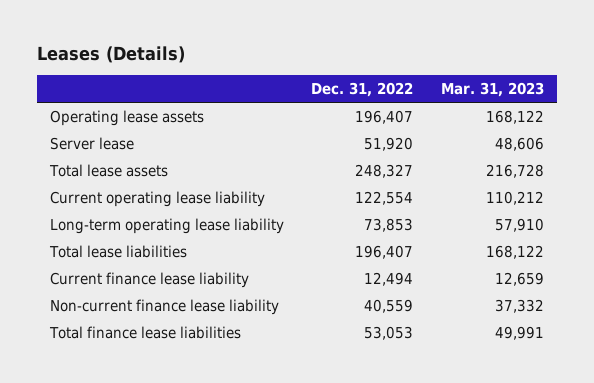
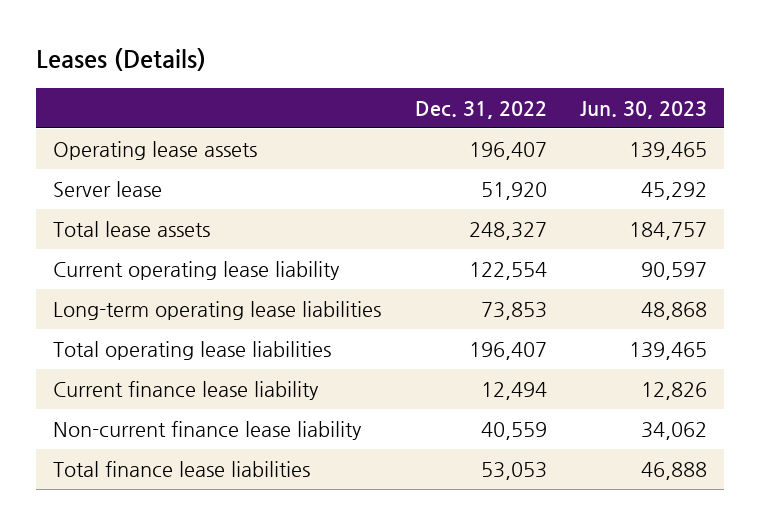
- | Dec. 31, 2022 | Mar. 31, 2023
+ | Dec. 31, 2022 | Jun. 30, 2023
- Long-term operating lease liability | 73,853 | 57,910
- Total lease liabilities | 196,407 | 168,122
+ Long-term operating lease liabilities | 73,853 | 48,868
+ Total operating lease liabilities | 196,407 | 139,465

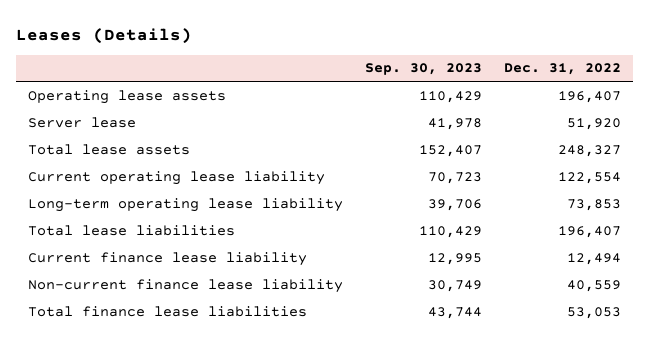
- | Dec. 31, 2022 | Jun. 30, 2023
+ | Sep. 30, 2023 | Dec. 31, 2022
- Long-term operating lease liabilities | 73,853 | 48,868
- Total operating lease liabilities | 196,407 | 139,465
+ Long-term operating lease liability | 39,706 | 73,853
+ Total lease liabilities | 110,429 | 196,407

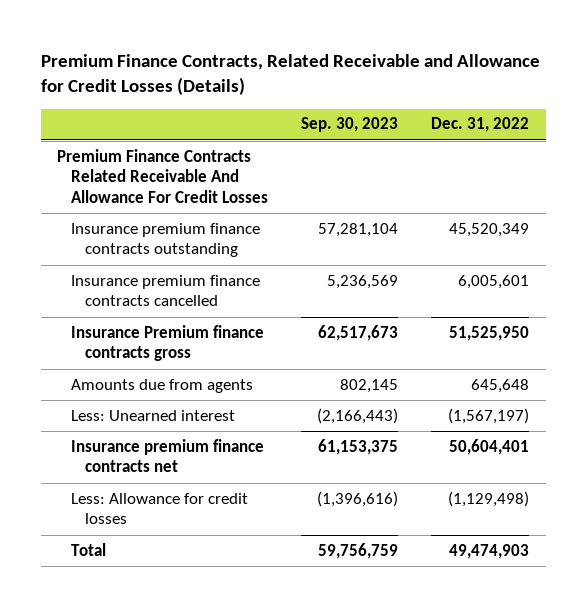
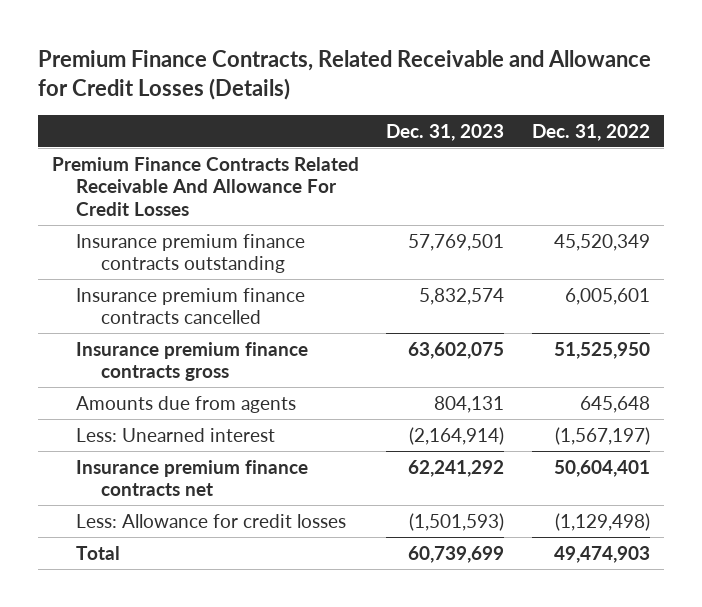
- | Sep. 30, 2023 | Dec. 31, 2022
+ | Dec. 31, 2023 | Dec. 31, 2022
- Insurance Premium finance contracts gross | 62,517,673 | 51,525,950
+ Insurance premium finance contracts gross | 63,602,075 | 51,525,950

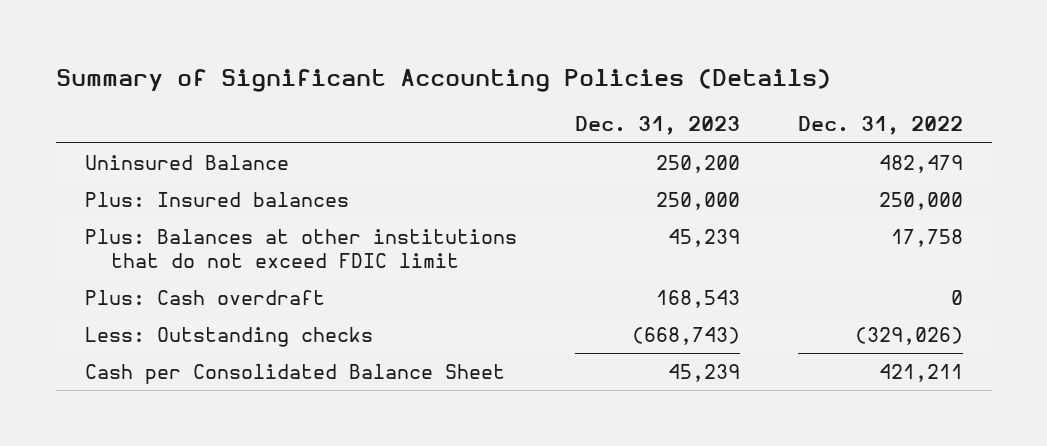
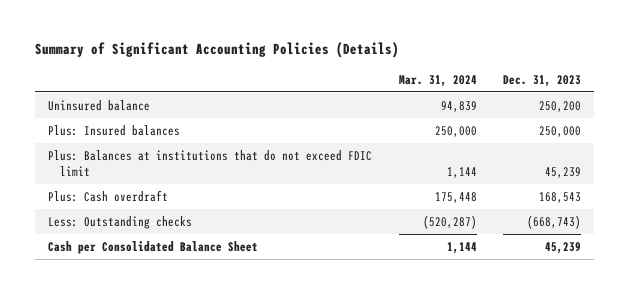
- | Dec. 31, 2023 | Dec. 31, 2022
+ | Mar. 31, 2024 | Dec. 31, 2023
- Uninsured Balance | 250,200 | 482,479
+ Uninsured balance | 94,839 | 250,200
- Plus: Balances at other institutions that do not exceed FDIC limit | 45,239 | 17,758
+ Plus: Balances at institutions that do not exceed FDIC limit | 1,144 | 45,239

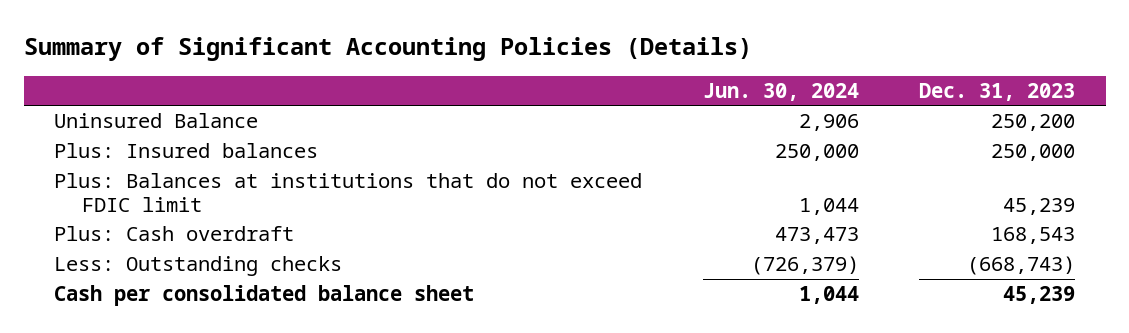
- | Mar. 31, 2024 | Dec. 31, 2023
+ | Jun. 30, 2024 | Dec. 31, 2023
- Uninsured balance | 94,839 | 250,200
+ Uninsured Balance | 2,906 | 250,200
- Cash per Consolidated Balance Sheet | 1,144 | 45,239
+ Cash per consolidated balance sheet | 1,044 | 45,239

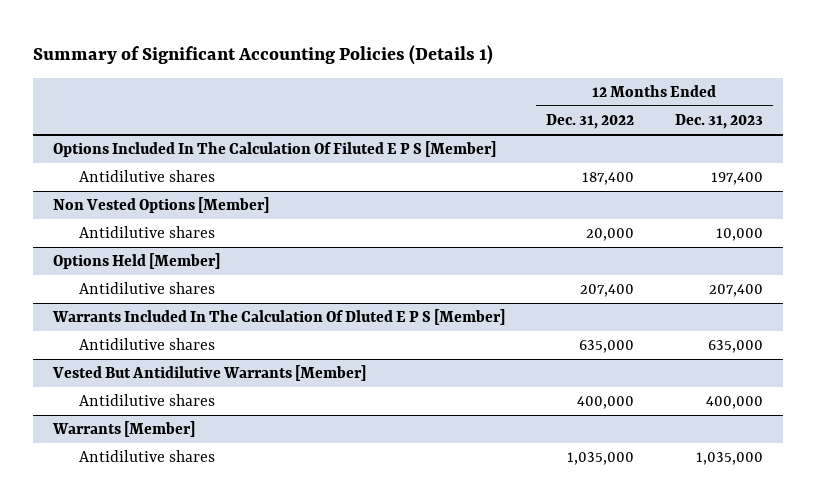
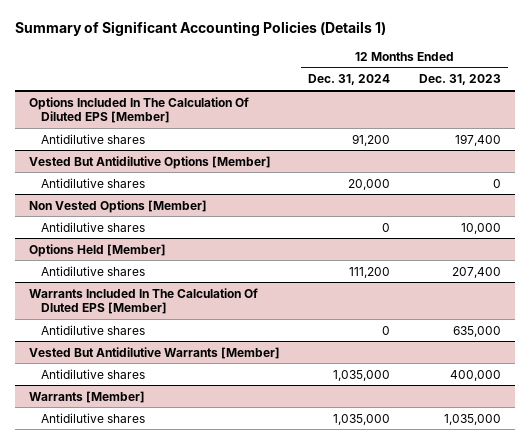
- | 12 Months Ended Dec. 31, 2022 | 12 Months Ended Dec. 31, 2023
+ | 12 Months Ended Dec. 31, 2024 | 12 Months Ended Dec. 31, 2023
- Options Included In The Calculation Of Filuted E P S [Member]
+ Options Included In The Calculation Of Diluted EPS [Member]
+ Vested But Antidilutive Options [Member]
+ Antidilutive shares | 20,000 | 0
- Warrants Included In The Calculation Of Dluted E P S [Member]
+ Warrants Included In The Calculation Of Dluted EPS [Member]

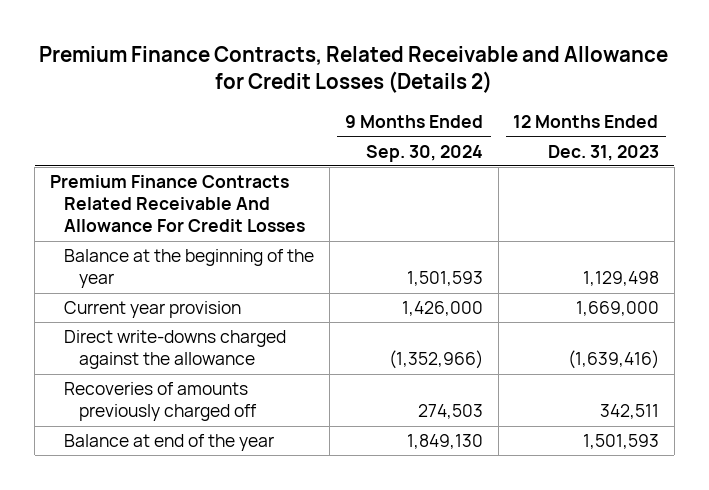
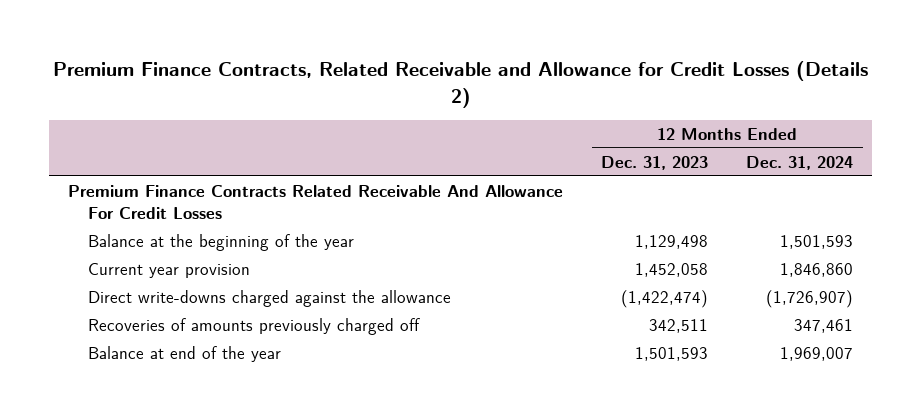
- | 9 Months Ended Sep. 30, 2024 | 12 Months Ended Dec. 31, 2023
+ | 12 Months Ended Dec. 31, 2023 | 12 Months Ended Dec. 31, 2024
- Current year provision | 1,426,000 | 1,669,000
- Direct write-downs charged against the allowance | (1,352,966) | (1,639,416)
+ Current year provision | 1,452,058 | 1,846,860
+ Direct write-downs charged against the allowance | (1,422,474) | (1,726,907)

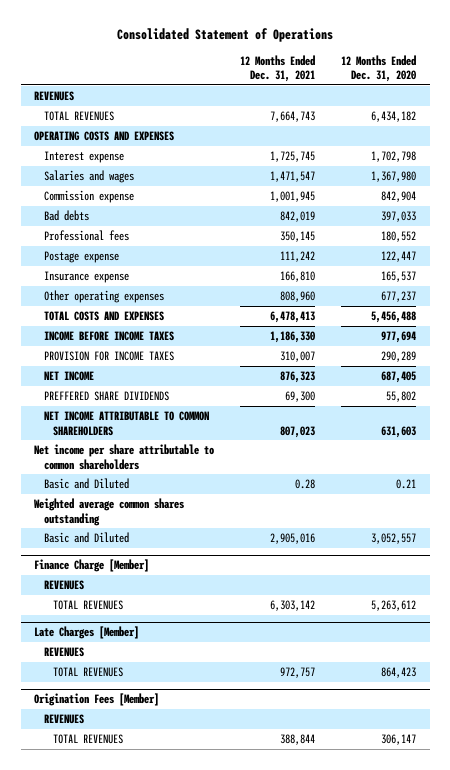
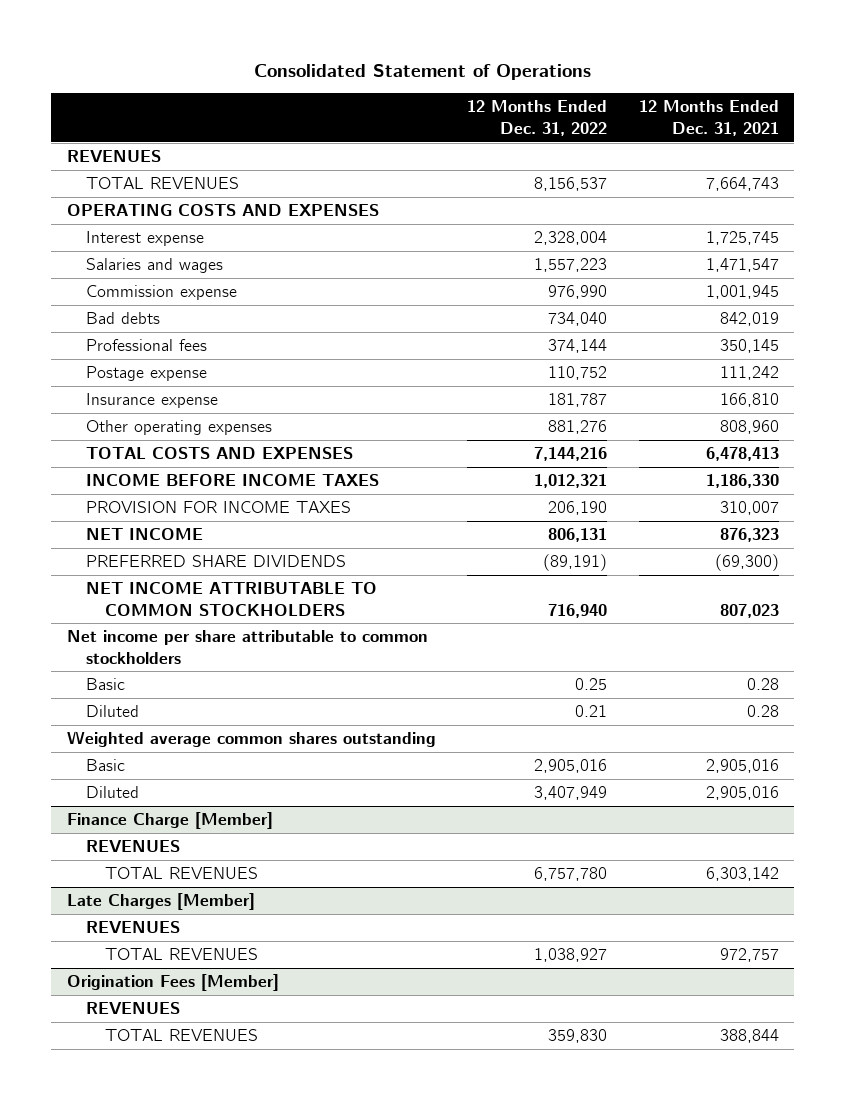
- | 12 Months Ended Dec. 31, 2021 | 12 Months Ended Dec. 31, 2020
+ | 12 Months Ended Dec. 31, 2022 | 12 Months Ended Dec. 31, 2021
- PREFFERED SHARE DIVIDENDS | 69,300 | 55,802
- NET INCOME ATTRIBUTABLE TO COMMON SHAREHOLDERS | 807,023 | 631,603
- Net income per share attributable to common shareholders
- Basic and Diluted | 0.28 | 0.21
+ PREFERRED SHARE DIVIDENDS | (89,191) | (69,300)
+ NET INCOME ATTRIBUTABLE TO COMMON STOCKHOLDERS | 716,940 | 807,023
+ Net income per share attributable to common stockholders
+ Basic | 0.25 | 0.28
+ Diluted | 0.21 | 0.28
- Basic and Diluted | 2,905,016 | 3,052,557
+ Basic | 2,905,016 | 2,905,016
+ Diluted | 3,407,949 | 2,905,016

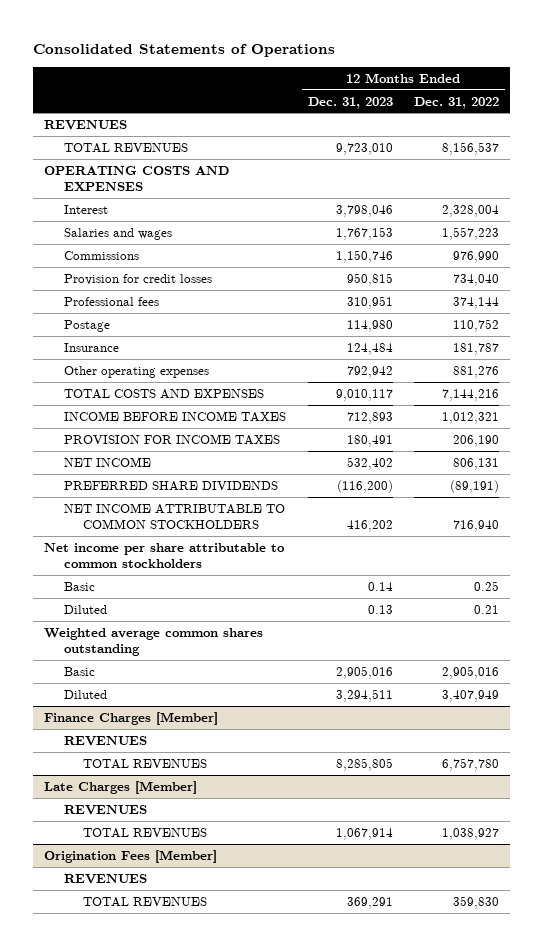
- Consolidated Statement of Operations
+ Consolidated Statements of Operations
- | 12 Months Ended Dec. 31, 2022 | 12 Months Ended Dec. 31, 2021
+ | 12 Months Ended Dec. 31, 2023 | 12 Months Ended Dec. 31, 2022
- Interest expense | 2,328,004 | 1,725,745
+ Interest | 3,798,046 | 2,328,004
- Commission expense | 976,990 | 1,001,945
- Bad debts | 734,040 | 842,019
+ Commissions | 1,150,746 | 976,990
+ Provision for credit losses | 950,815 | 734,040
- Postage expense | 110,752 | 111,242
- Insurance expense | 181,787 | 166,810
+ Postage | 114,980 | 110,752
+ Insurance | 124,484 | 181,787
- Finance Charge [Member]
+ Finance Charges [Member]

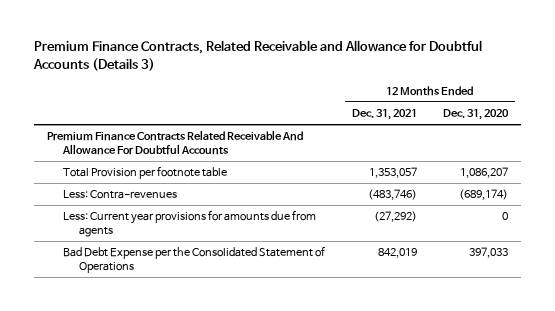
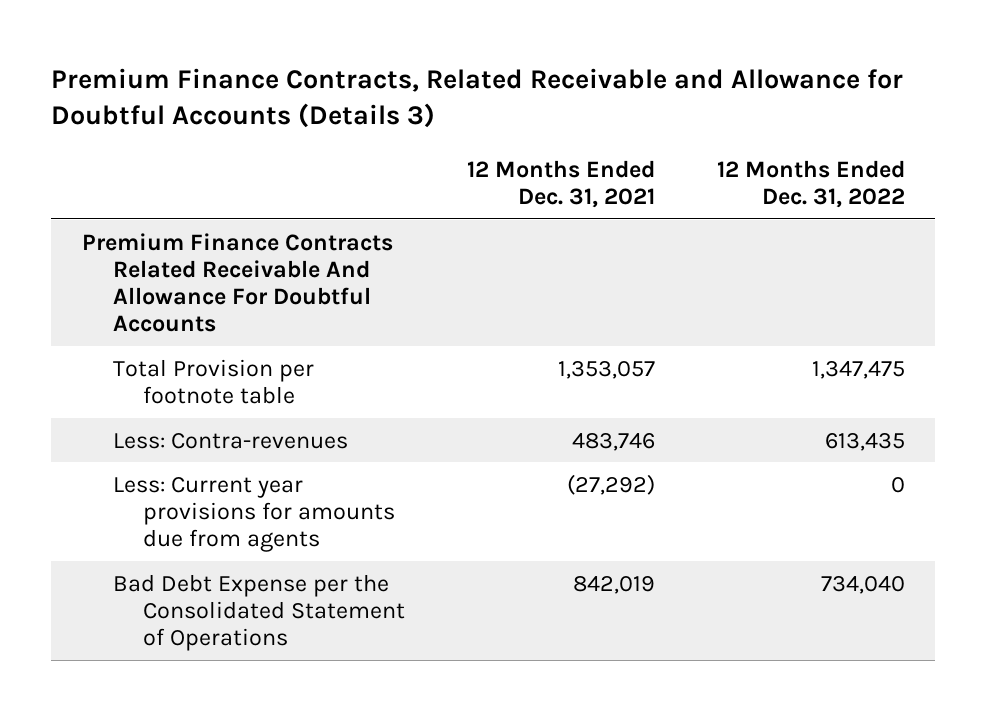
- | 12 Months Ended Dec. 31, 2021 | 12 Months Ended Dec. 31, 2020
+ | 12 Months Ended Dec. 31, 2021 | 12 Months Ended Dec. 31, 2022
- Less: Contra-revenues | (483,746) | (689,174)
+ Less: Contra-revenues | 483,746 | 613,435

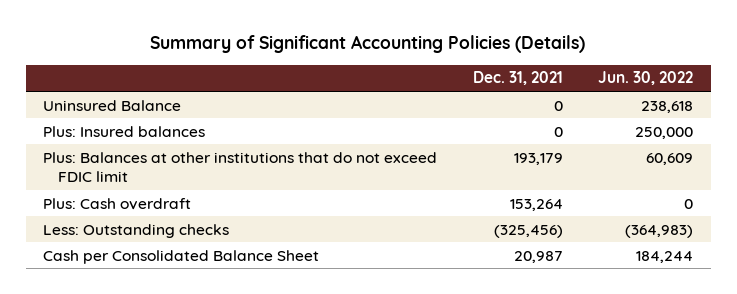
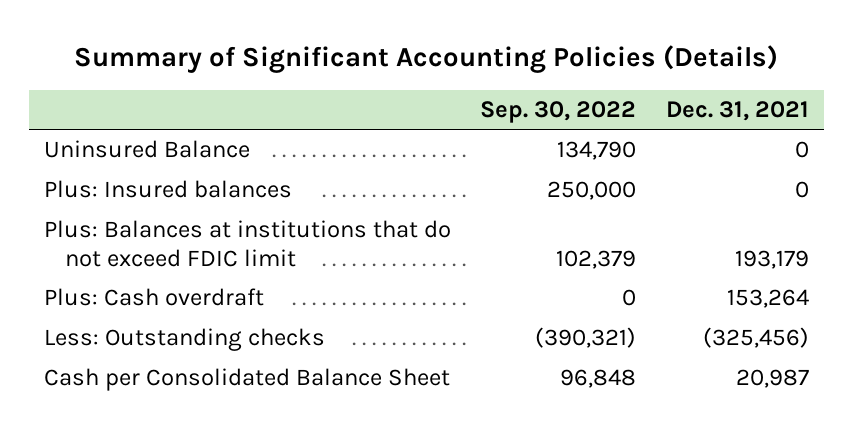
- | Dec. 31, 2021 | Jun. 30, 2022
+ | Sep. 30, 2022 | Dec. 31, 2021
- Plus: Balances at other institutions that do not exceed FDIC limit | 193,179 | 60,609
+ Plus: Balances at institutions that do not exceed FDIC limit | 102,379 | 193,179

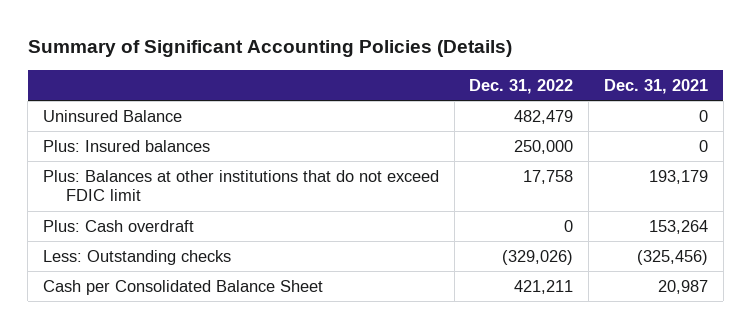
- | Sep. 30, 2022 | Dec. 31, 2021
+ | Dec. 31, 2022 | Dec. 31, 2021
- Plus: Balances at institutions that do not exceed FDIC limit | 102,379 | 193,179
+ Plus: Balances at other institutions that do not exceed FDIC limit | 17,758 | 193,179

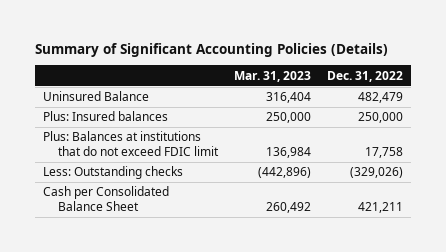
- | Dec. 31, 2022 | Dec. 31, 2021
+ | Mar. 31, 2023 | Dec. 31, 2022
- Plus: Balances at other institutions that do not exceed FDIC limit | 17,758 | 193,179
- Plus: Cash overdraft | 0 | 153,264
+ Plus: Balances at institutions that do not exceed FDIC limit | 136,984 | 17,758

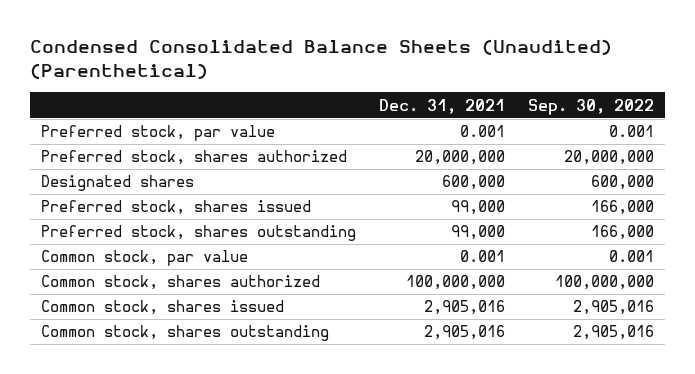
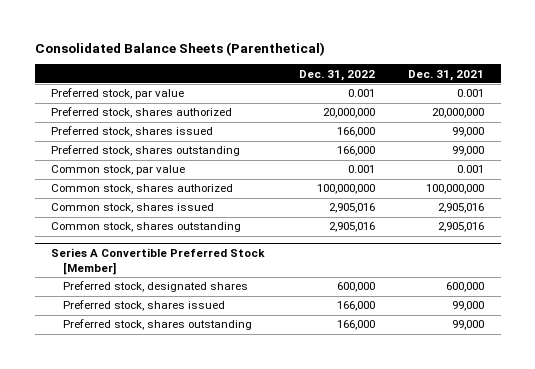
- Condensed Consolidated Balance Sheets (Unaudited) (Parenthetical)
+ Consolidated Balance Sheets (Parenthetical)
- | Dec. 31, 2021 | Sep. 30, 2022
+ | Dec. 31, 2022 | Dec. 31, 2021
- Designated shares | 600,000 | 600,000
+ Series A Convertible Preferred Stock [Member]
+ Preferred stock, designated shares | 600,000 | 600,000
+ Preferred stock, shares issued | 166,000 | 99,000
+ Preferred stock, shares outstanding | 166,000 | 99,000

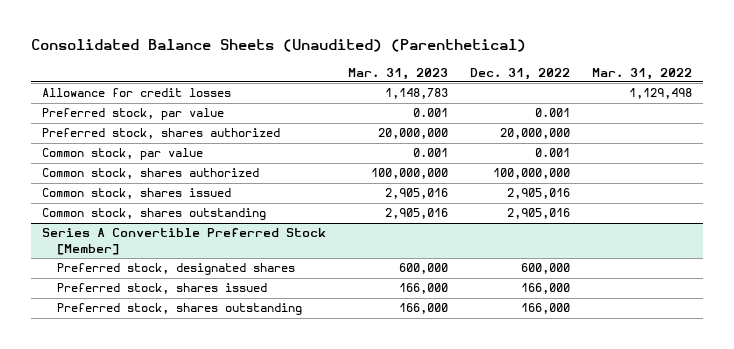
- Consolidated Balance Sheets (Parenthetical)
+ Consolidated Balance Sheets (Unaudited) (Parenthetical)
- | Dec. 31, 2022 | Dec. 31, 2021
+ | Mar. 31, 2023 | Dec. 31, 2022 | Mar. 31, 2022
+ Allowance for credit losses | 1,148,783 | | 1,129,498
- Preferred stock, shares issued | 166,000 | 99,000
- Preferred stock, shares outstanding | 166,000 | 99,000

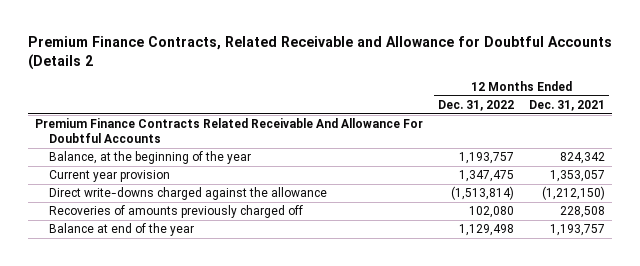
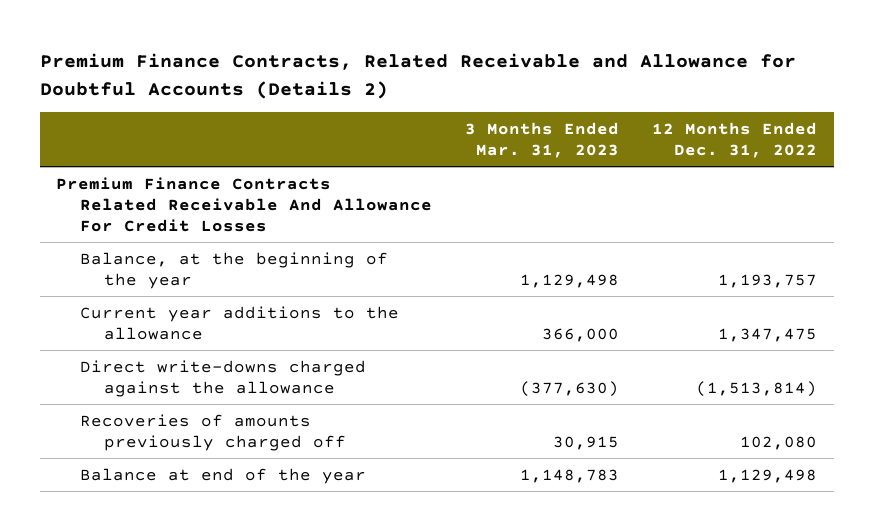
- Premium Finance Contracts, Related Receivable and Allowance for Doubtful Accounts (Details 2
+ Premium Finance Contracts, Related Receivable and Allowance for Doubtful Accounts (Details 2)
- | 12 Months Ended Dec. 31, 2022 | 12 Months Ended Dec. 31, 2021
+ | 3 Months Ended Mar. 31, 2023 | 12 Months Ended Dec. 31, 2022
- Premium Finance Contracts Related Receivable And Allowance For Doubtful Accounts
+ Premium Finance Contracts Related Receivable And Allowance For Credit Losses
- Current year provision | 1,347,475 | 1,353,057
+ Current year additions to the allowance | 366,000 | 1,347,475

